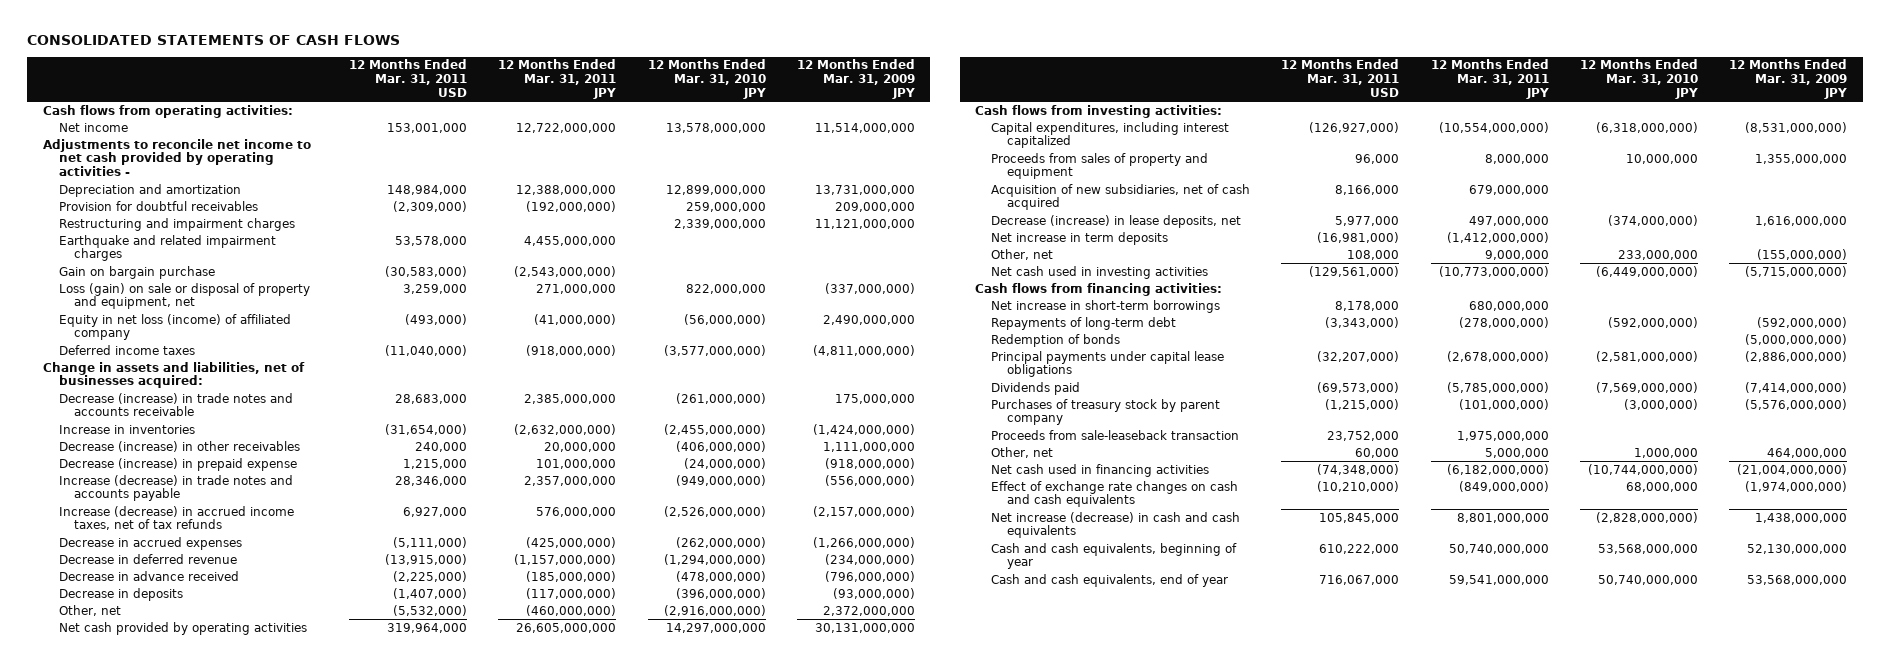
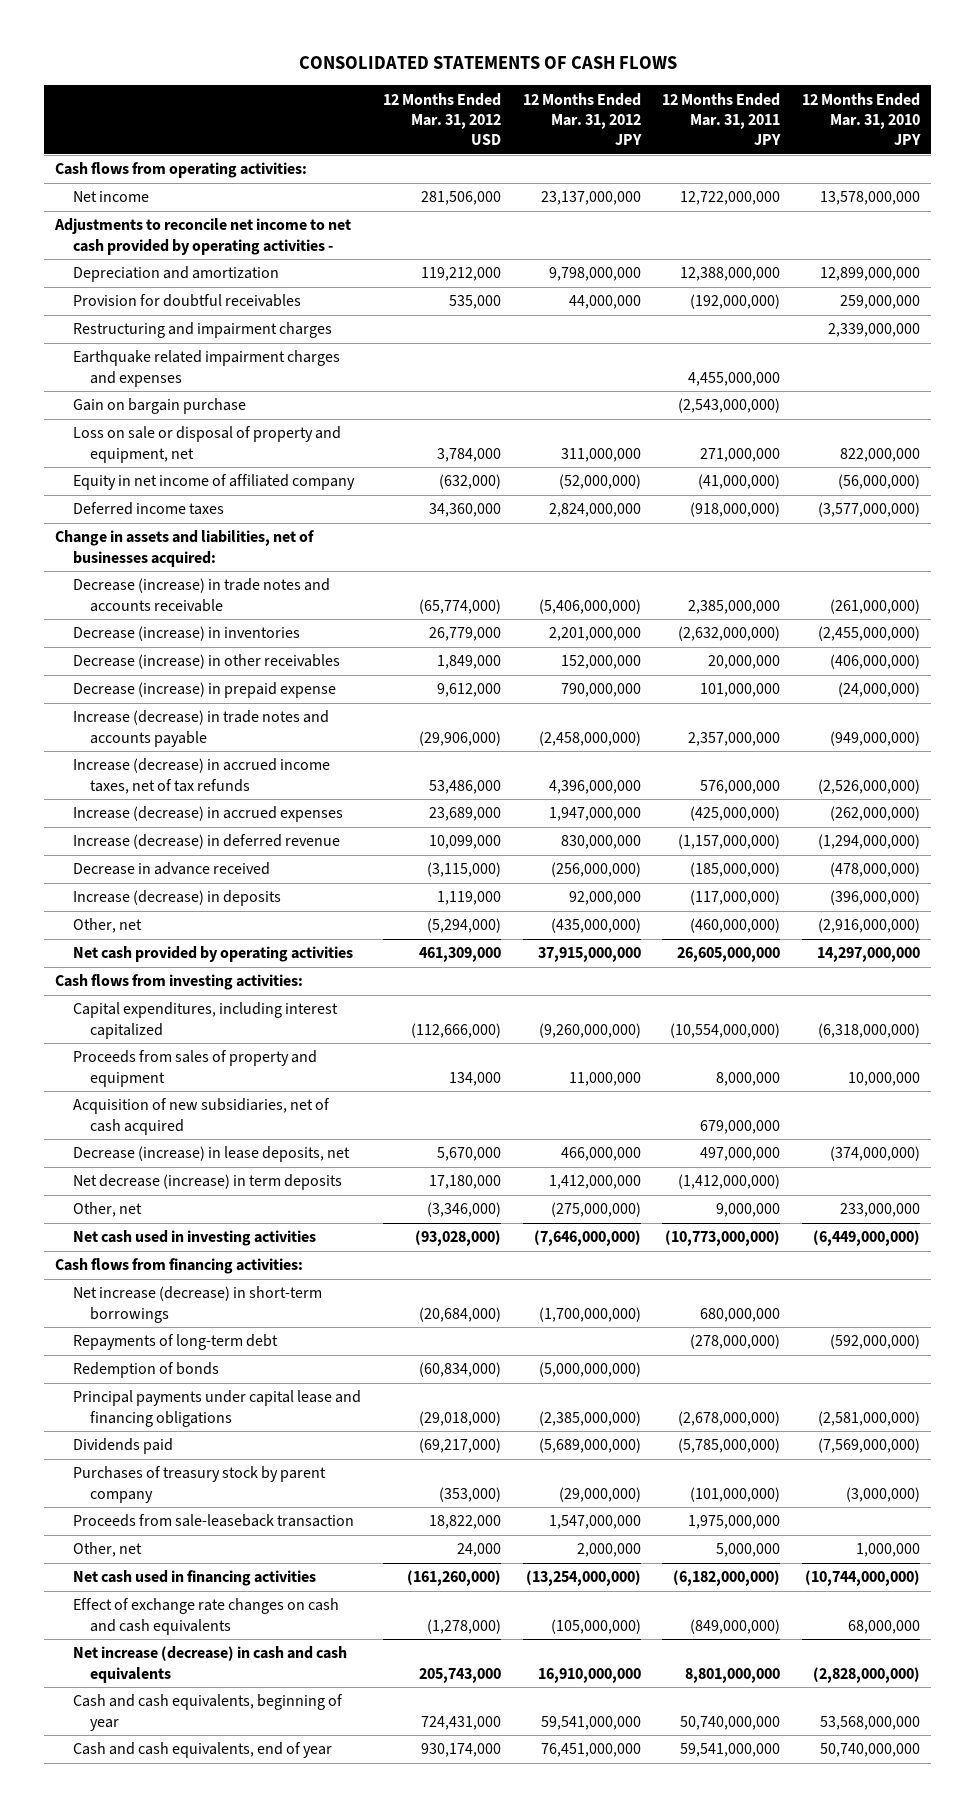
- | 12 Months Ended Mar. 31, 2011 USD | 12 Months Ended Mar. 31, 2011 JPY | 12 Months Ended Mar. 31, 2010 JPY | 12 Months Ended Mar. 31, 2009 JPY
+ | 12 Months Ended Mar. 31, 2012 USD | 12 Months Ended Mar. 31, 2012 JPY | 12 Months Ended Mar. 31, 2011 JPY | 12 Months Ended Mar. 31, 2010 JPY
- Earthquake and related impairment charges | 53,578,000 | 4,455,000,000 | |
+ Earthquake related impairment charges and expenses | | | 4,455,000,000 |
- Loss (gain) on sale or disposal of property and equipment, net | 3,259,000 | 271,000,000 | 822,000,000 | (337,000,000)
- Equity in net loss (income) of affiliated company | (493,000) | (41,000,000) | (56,000,000) | 2,490,000,000
+ Loss on sale or disposal of property and equipment, net | 3,784,000 | 311,000,000 | 271,000,000 | 822,000,000
+ Equity in net income of affiliated company | (632,000) | (52,000,000) | (41,000,000) | (56,000,000)
- Increase in inventories | (31,654,000) | (2,632,000,000) | (2,455,000,000) | (1,424,000,000)
+ Decrease (increase) in inventories | 26,779,000 | 2,201,000,000 | (2,632,000,000) | (2,455,000,000)
- Decrease in accrued expenses | (5,111,000) | (425,000,000) | (262,000,000) | (1,266,000,000)
- Decrease in deferred revenue | (13,915,000) | (1,157,000,000) | (1,294,000,000) | (234,000,000)
+ Increase (decrease) in accrued expenses | 23,689,000 | 1,947,000,000 | (425,000,000) | (262,000,000)
+ Increase (decrease) in deferred revenue | 10,099,000 | 830,000,000 | (1,157,000,000) | (1,294,000,000)
- Decrease in deposits | (1,407,000) | (117,000,000) | (396,000,000) | (93,000,000)
+ Increase (decrease) in deposits | 1,119,000 | 92,000,000 | (117,000,000) | (396,000,000)
- Net increase in term deposits | (16,981,000) | (1,412,000,000) | |
+ Net decrease (increase) in term deposits | 17,180,000 | 1,412,000,000 | (1,412,000,000) |
- Net increase in short-term borrowings | 8,178,000 | 680,000,000 | |
+ Net increase (decrease) in short-term borrowings | (20,684,000) | (1,700,000,000) | 680,000,000 |
- Principal payments under capital lease obligations | (32,207,000) | (2,678,000,000) | (2,581,000,000) | (2,886,000,000)
+ Principal payments under capital lease and financing obligations | (29,018,000) | (2,385,000,000) | (2,678,000,000) | (2,581,000,000)

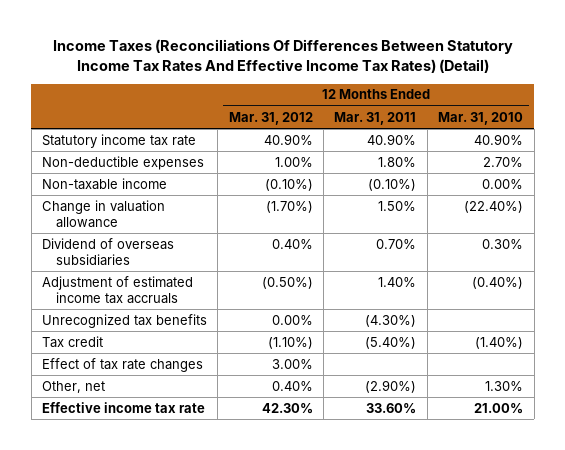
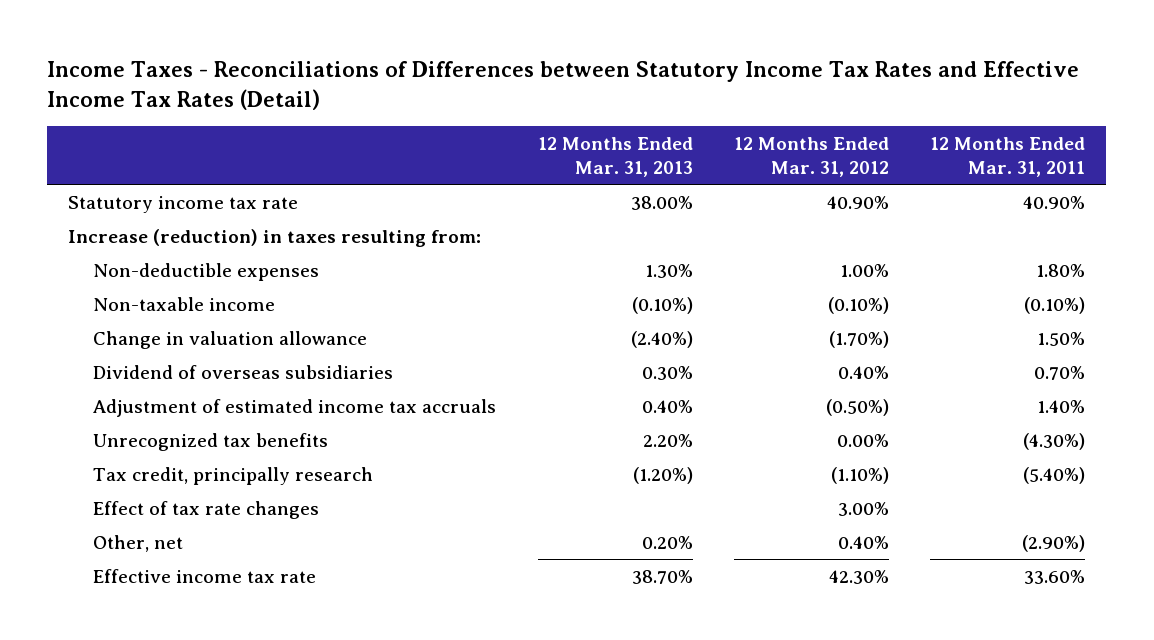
- Income Taxes (Reconciliations Of Differences Between Statutory Income Tax Rates And Effective Income Tax Rates) (Detail)
+ Income Taxes - Reconciliations of Differences between Statutory Income Tax Rates and Effective Income Tax Rates (Detail)
- | 12 Months Ended Mar. 31, 2012 | 12 Months Ended Mar. 31, 2011 | 12 Months Ended Mar. 31, 2010
+ | 12 Months Ended Mar. 31, 2013 | 12 Months Ended Mar. 31, 2012 | 12 Months Ended Mar. 31, 2011
+ Increase (reduction) in taxes resulting from:
- Tax credit | (1.10%) | (5.40%) | (1.40%)
+ Tax credit, principally research | (1.20%) | (1.10%) | (5.40%)

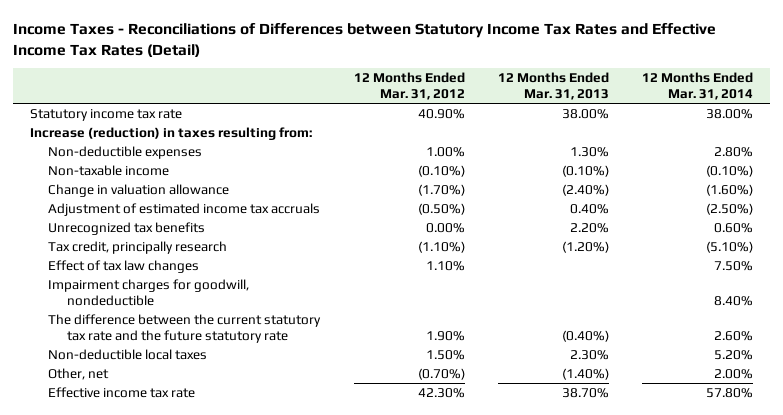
- | 12 Months Ended Mar. 31, 2013 | 12 Months Ended Mar. 31, 2012 | 12 Months Ended Mar. 31, 2011
+ | 12 Months Ended Mar. 31, 2012 | 12 Months Ended Mar. 31, 2013 | 12 Months Ended Mar. 31, 2014
- Dividend of overseas subsidiaries | 0.30% | 0.40% | 0.70%
- Effect of tax rate changes | | 3.00% |
- Other, net | 0.20% | 0.40% | (2.90%)
+ Effect of tax law changes | 1.10% | | 7.50%
+ Impairment charges for goodwill, nondeductible | | | 8.40%
+ The difference between the current statutory tax rate and the future statutory rate | 1.90% | (0.40%) | 2.60%
+ Non-deductible local taxes | 1.50% | 2.30% | 5.20%
+ Other, net | (0.70%) | (1.40%) | 2.00%

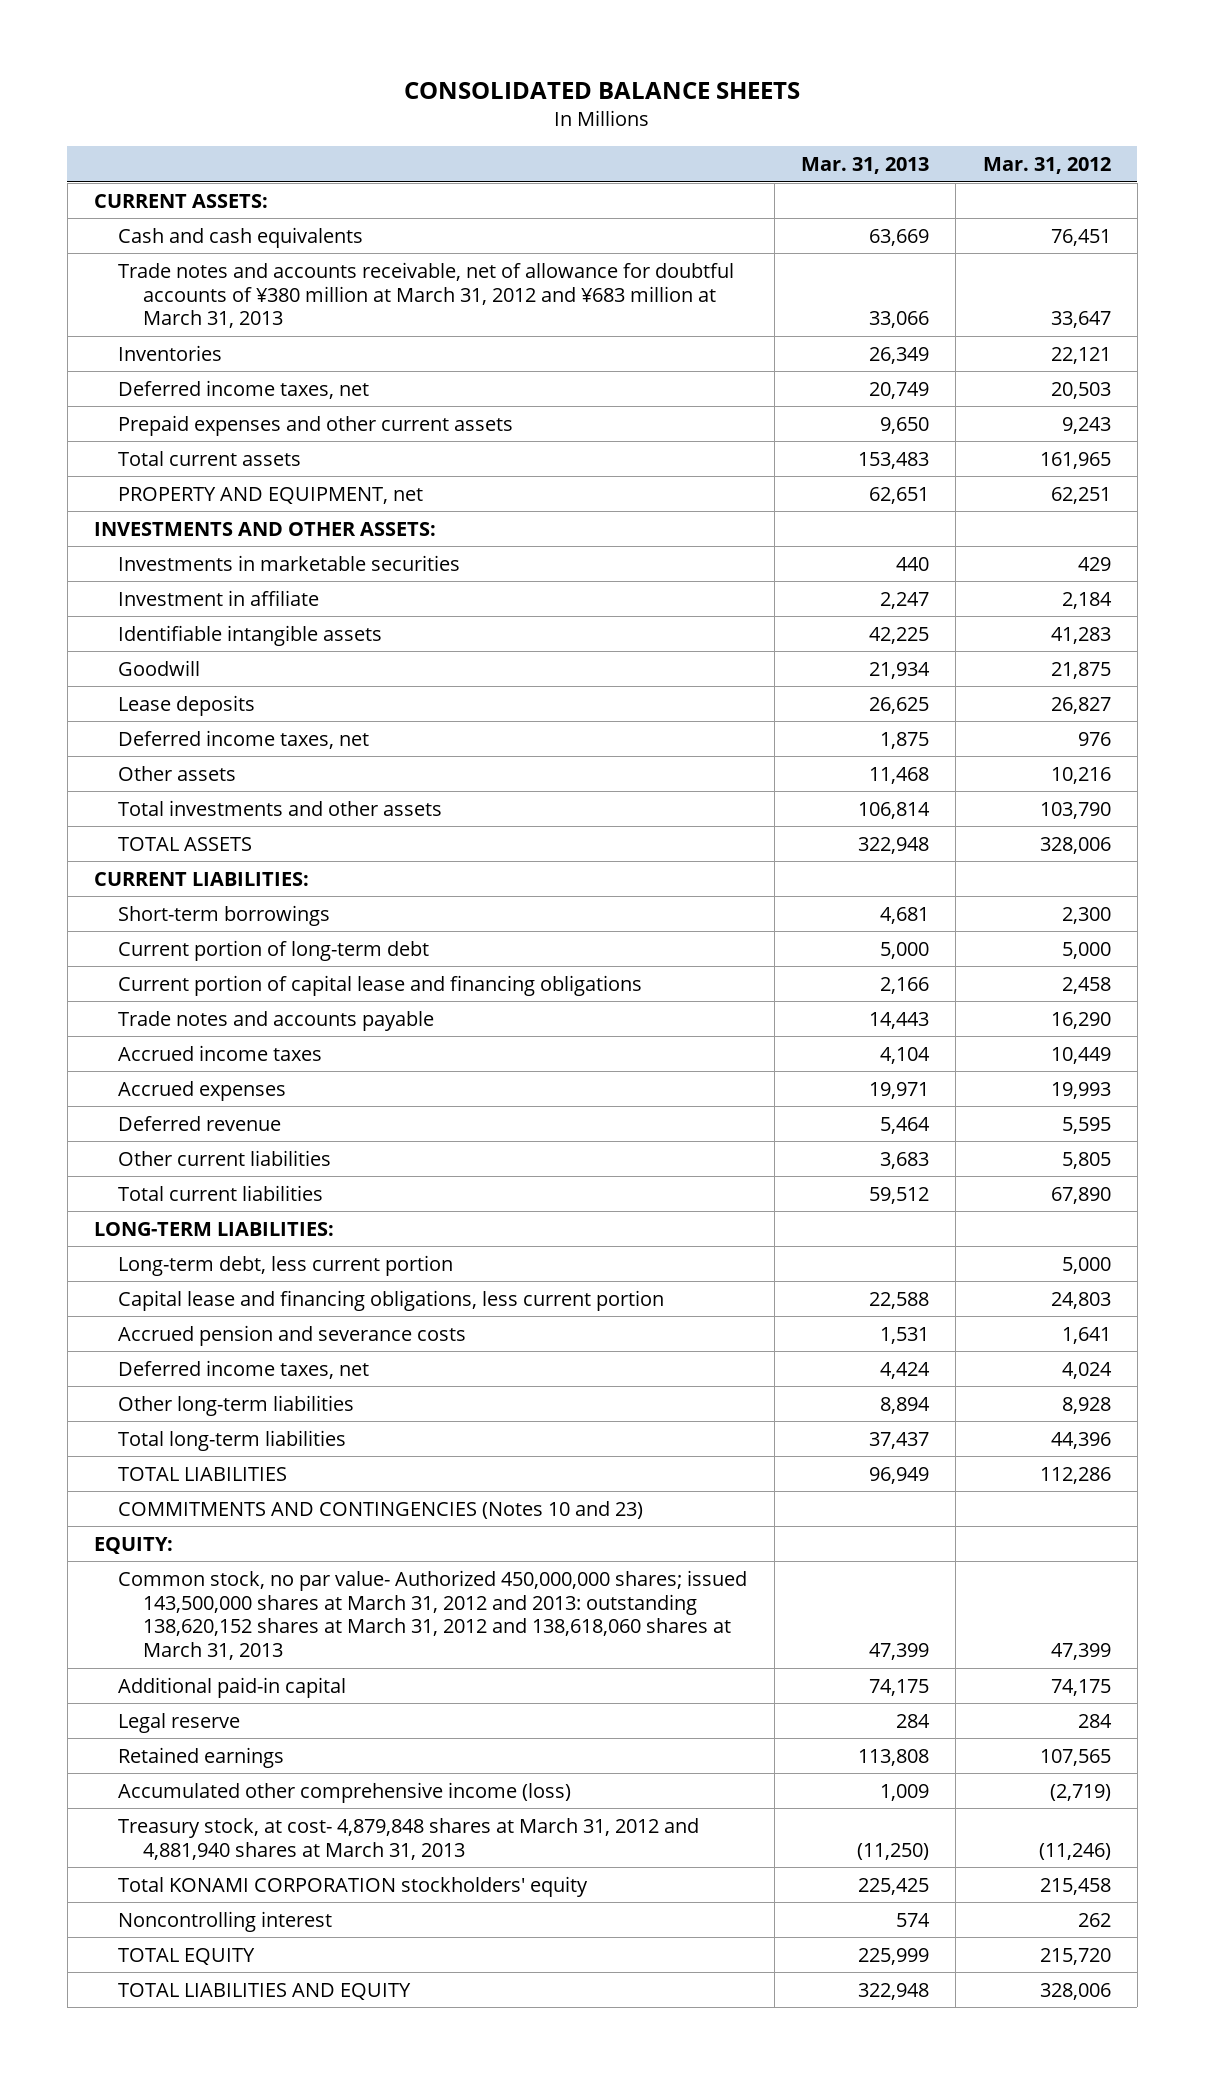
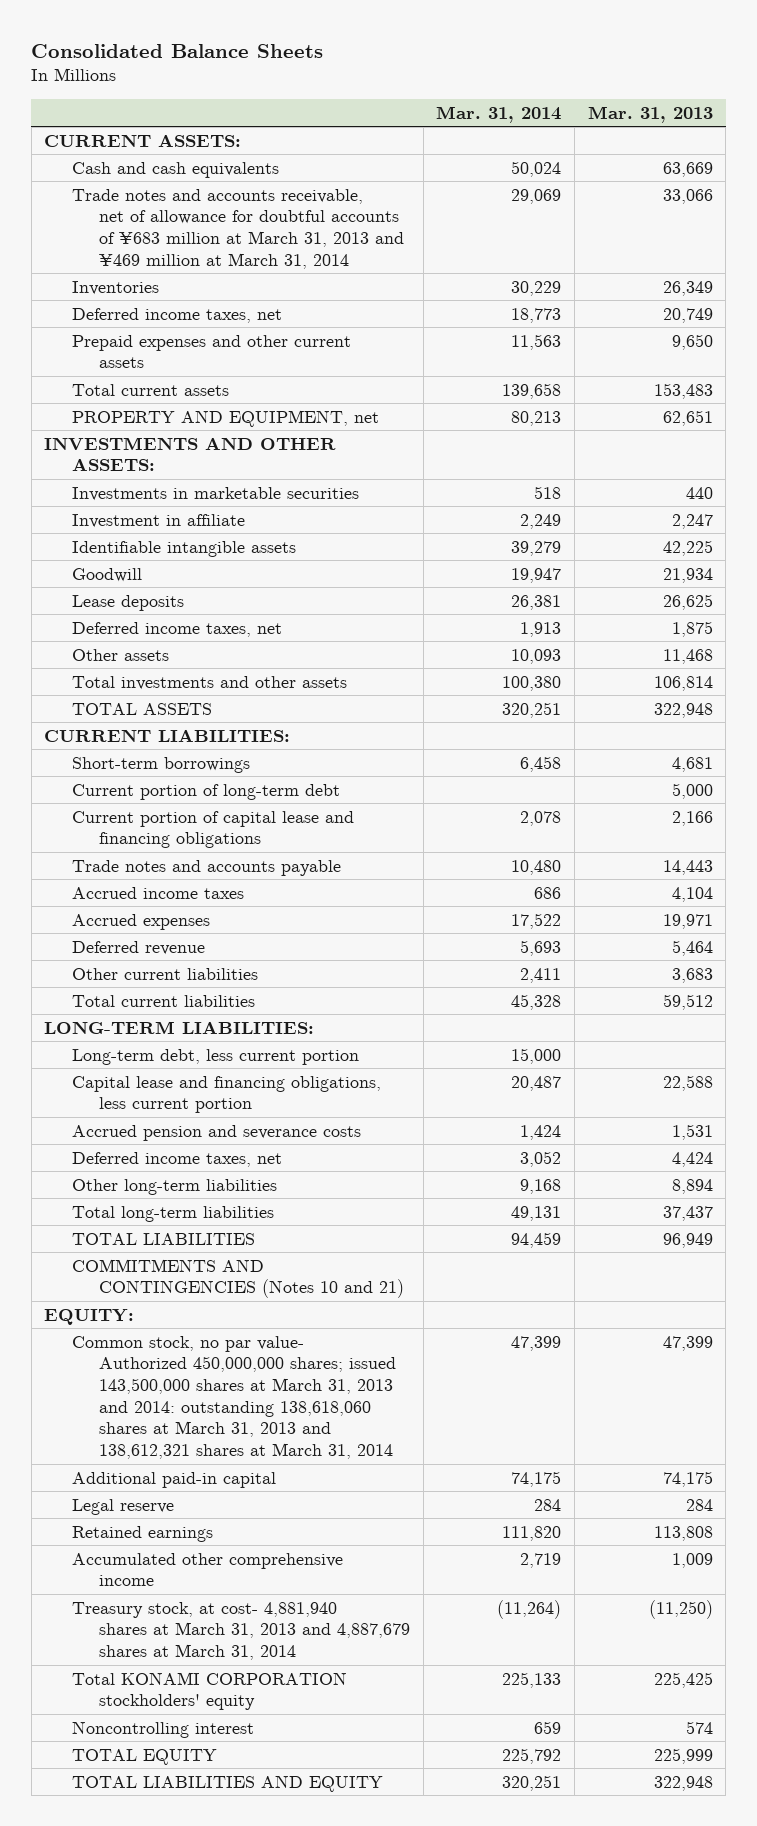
- CONSOLIDATED BALANCE SHEETS
+ Consolidated Balance Sheets
- | Mar. 31, 2013 | Mar. 31, 2012
+ | Mar. 31, 2014 | Mar. 31, 2013
- Trade notes and accounts receivable, net of allowance for doubtful accounts of ¥380 million at March 31, 2012 and ¥683 million at March 31, 2013 | 33,066 | 33,647
+ Trade notes and accounts receivable, net of allowance for doubtful accounts of ¥683 million at March 31, 2013 and ¥469 million at March 31, 2014 | 29,069 | 33,066
- COMMITMENTS AND CONTINGENCIES (Notes 10 and 23)
+ COMMITMENTS AND CONTINGENCIES (Notes 10 and 21)
- Common stock, no par value- Authorized 450,000,000 shares; issued 143,500,000 shares at March 31, 2012 and 2013: outstanding 138,620,152 shares at March 31, 2012 and 138,618,060 shares at March 31, 2013 | 47,399 | 47,399
+ Common stock, no par value- Authorized 450,000,000 shares; issued 143,500,000 shares at March 31, 2013 and 2014: outstanding 138,618,060 shares at March 31, 2013 and 138,612,321 shares at March 31, 2014 | 47,399 | 47,399
- Accumulated other comprehensive income (loss) | 1,009 | (2,719)
- Treasury stock, at cost- 4,879,848 shares at March 31, 2012 and 4,881,940 shares at March 31, 2013 | (11,250) | (11,246)
+ Accumulated other comprehensive income | 2,719 | 1,009
+ Treasury stock, at cost- 4,881,940 shares at March 31, 2013 and 4,887,679 shares at March 31, 2014 | (11,264) | (11,250)

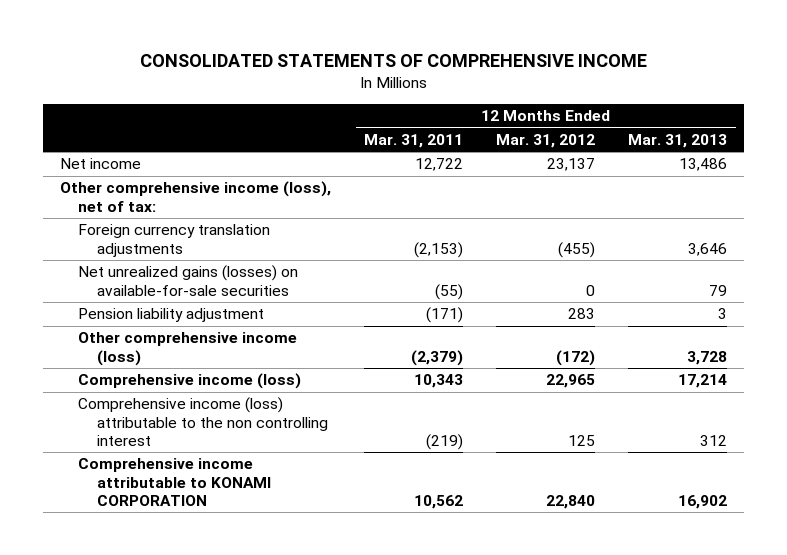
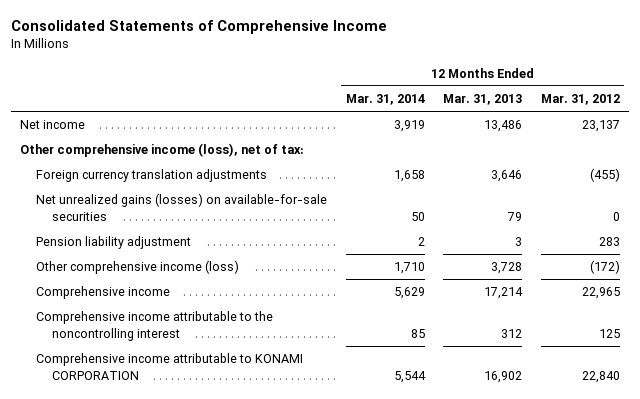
- CONSOLIDATED STATEMENTS OF COMPREHENSIVE INCOME
+ Consolidated Statements of Comprehensive Income
- | 12 Months Ended Mar. 31, 2011 | 12 Months Ended Mar. 31, 2012 | 12 Months Ended Mar. 31, 2013
+ | 12 Months Ended Mar. 31, 2014 | 12 Months Ended Mar. 31, 2013 | 12 Months Ended Mar. 31, 2012
- Comprehensive income (loss) | 10,343 | 22,965 | 17,214
- Comprehensive income (loss) attributable to the non controlling interest | (219) | 125 | 312
+ Comprehensive income | 5,629 | 17,214 | 22,965
+ Comprehensive income attributable to the noncontrolling interest | 85 | 312 | 125

